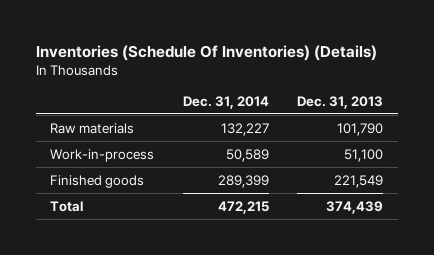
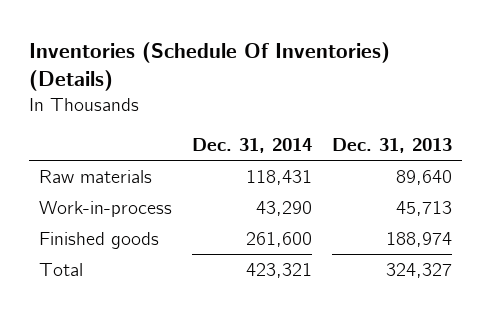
- Raw materials | 132,227 | 101,790
- Work-in-process | 50,589 | 51,100
- Finished goods | 289,399 | 221,549
- Total | 472,215 | 374,439
+ Raw materials | 118,431 | 89,640
+ Work-in-process | 43,290 | 45,713
+ Finished goods | 261,600 | 188,974
+ Total | 423,321 | 324,327

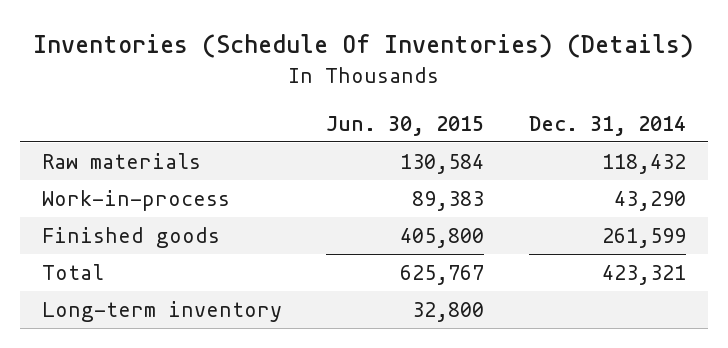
- | Dec. 31, 2014 | Dec. 31, 2013
+ | Jun. 30, 2015 | Dec. 31, 2014
- Raw materials | 118,431 | 89,640
+ Raw materials | 130,584 | 118,432
- Finished goods | 261,600 | 188,974
+ Finished goods | 405,800 | 261,599
+ Long-term inventory | 32,800 |

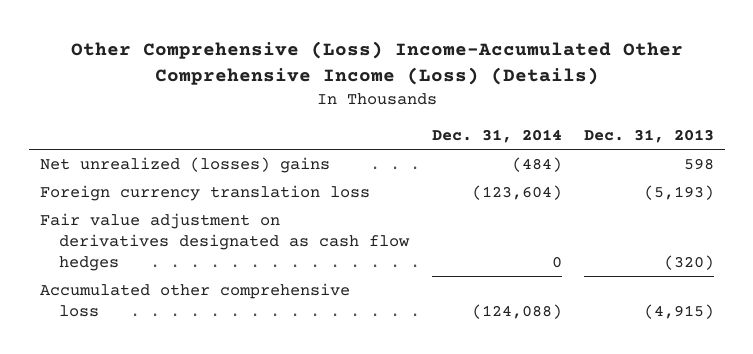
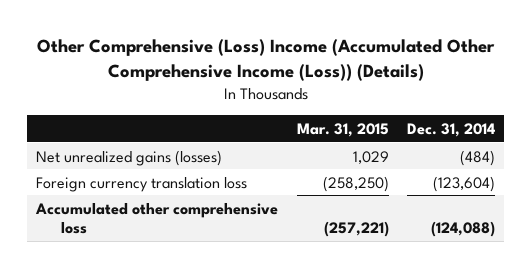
- Other Comprehensive (Loss) Income-Accumulated Other Comprehensive Income (Loss) (Details)
+ Other Comprehensive (Loss) Income (Accumulated Other Comprehensive Income (Loss)) (Details)
- | Dec. 31, 2014 | Dec. 31, 2013
+ | Mar. 31, 2015 | Dec. 31, 2014
- Net unrealized (losses) gains | (484) | 598
+ Net unrealized gains (losses) | 1,029 | (484)
- Fair value adjustment on derivatives designated as cash flow hedges | 0 | (320)

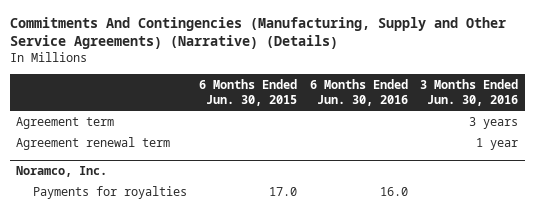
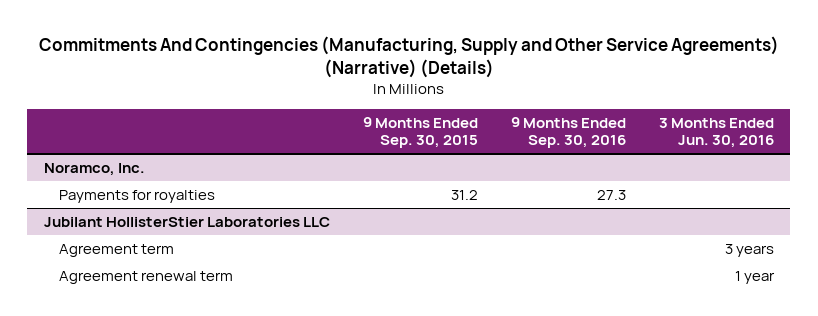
- | 6 Months Ended Jun. 30, 2015 | 6 Months Ended Jun. 30, 2016 | 3 Months Ended Jun. 30, 2016
+ | 9 Months Ended Sep. 30, 2015 | 9 Months Ended Sep. 30, 2016 | 3 Months Ended Jun. 30, 2016
- Agreement term | | | 3 years
- Agreement renewal term | | | 1 year
+ Jubilant HollisterStier Laboratories LLC
+ Agreement term | | | 3 years
+ Agreement renewal term | | | 1 year

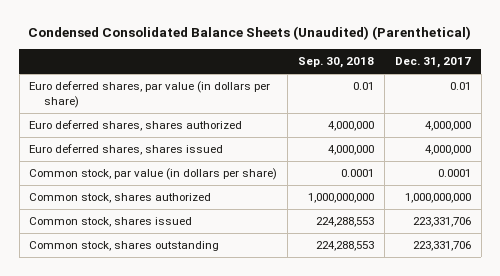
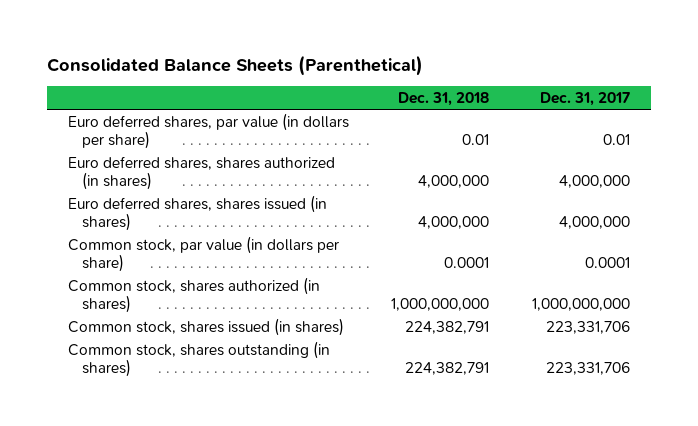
- Condensed Consolidated Balance Sheets (Unaudited) (Parenthetical)
+ Consolidated Balance Sheets (Parenthetical)
- | Sep. 30, 2018 | Dec. 31, 2017
+ | Dec. 31, 2018 | Dec. 31, 2017
- Euro deferred shares, shares authorized | 4,000,000 | 4,000,000
- Euro deferred shares, shares issued | 4,000,000 | 4,000,000
+ Euro deferred shares, shares authorized (in shares) | 4,000,000 | 4,000,000
+ Euro deferred shares, shares issued (in shares) | 4,000,000 | 4,000,000
- Common stock, shares authorized | 1,000,000,000 | 1,000,000,000
- Common stock, shares issued | 224,288,553 | 223,331,706
- Common stock, shares outstanding | 224,288,553 | 223,331,706
+ Common stock, shares authorized (in shares) | 1,000,000,000 | 1,000,000,000
+ Common stock, shares issued (in shares) | 224,382,791 | 223,331,706
+ Common stock, shares outstanding (in shares) | 224,382,791 | 223,331,706

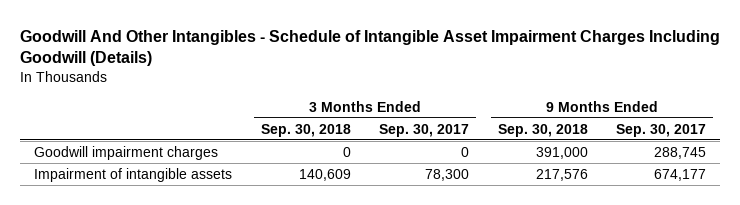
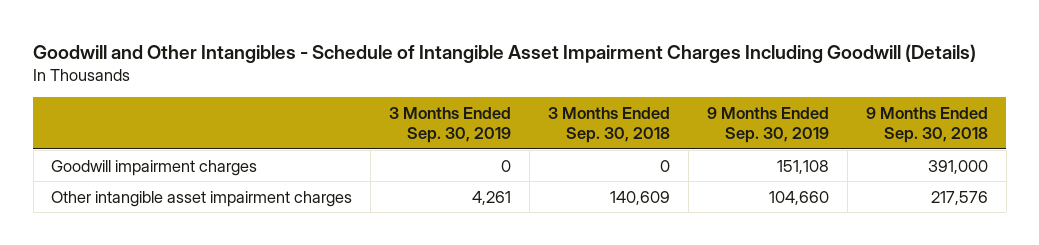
- Goodwill And Other Intangibles - Schedule of Intangible Asset Impairment Charges Including Goodwill (Details)
+ Goodwill and Other Intangibles - Schedule of Intangible Asset Impairment Charges Including Goodwill (Details)
- | 3 Months Ended Sep. 30, 2018 | 3 Months Ended Sep. 30, 2017 | 9 Months Ended Sep. 30, 2018 | 9 Months Ended Sep. 30, 2017
+ | 3 Months Ended Sep. 30, 2019 | 3 Months Ended Sep. 30, 2018 | 9 Months Ended Sep. 30, 2019 | 9 Months Ended Sep. 30, 2018
- Impairment of intangible assets | 140,609 | 78,300 | 217,576 | 674,177
+ Other intangible asset impairment charges | 4,261 | 140,609 | 104,660 | 217,576

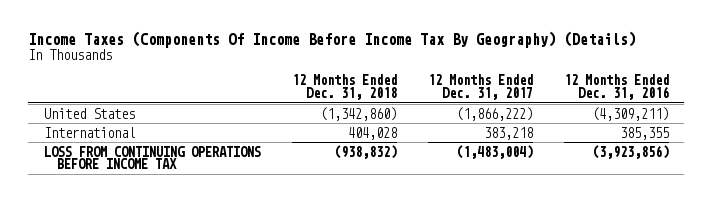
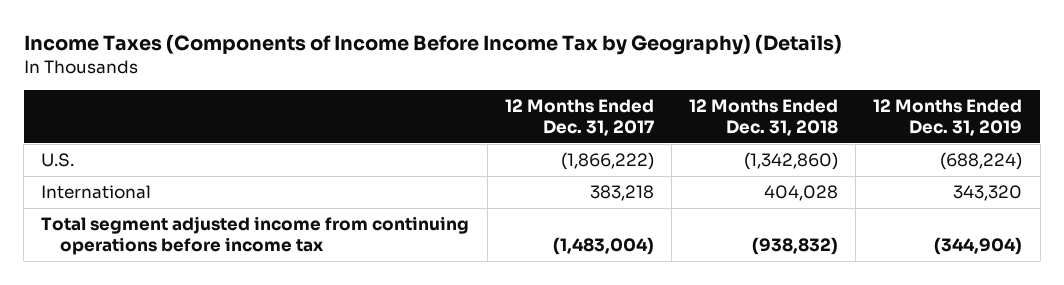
- Income Taxes (Components Of Income Before Income Tax By Geography) (Details)
+ Income Taxes (Components of Income Before Income Tax by Geography) (Details)
- | 12 Months Ended Dec. 31, 2018 | 12 Months Ended Dec. 31, 2017 | 12 Months Ended Dec. 31, 2016
+ | 12 Months Ended Dec. 31, 2017 | 12 Months Ended Dec. 31, 2018 | 12 Months Ended Dec. 31, 2019
- United States | (1,342,860) | (1,866,222) | (4,309,211)
+ U.S. | (1,866,222) | (1,342,860) | (688,224)
- LOSS FROM CONTINUING OPERATIONS BEFORE INCOME TAX | (938,832) | (1,483,004) | (3,923,856)
+ Total segment adjusted income from continuing operations before income tax | (1,483,004) | (938,832) | (344,904)

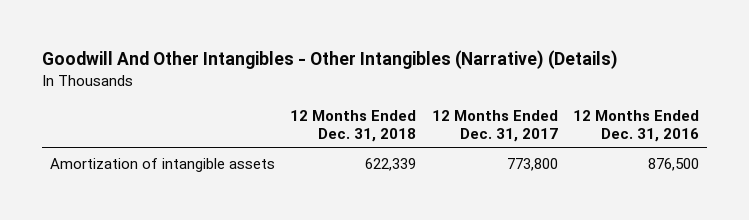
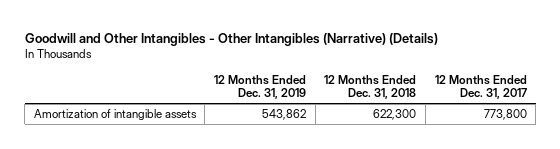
- Goodwill And Other Intangibles - Other Intangibles (Narrative) (Details)
+ Goodwill and Other Intangibles - Other Intangibles (Narrative) (Details)
- | 12 Months Ended Dec. 31, 2018 | 12 Months Ended Dec. 31, 2017 | 12 Months Ended Dec. 31, 2016
+ | 12 Months Ended Dec. 31, 2019 | 12 Months Ended Dec. 31, 2018 | 12 Months Ended Dec. 31, 2017
- Amortization of intangible assets | 622,339 | 773,800 | 876,500
+ Amortization of intangible assets | 543,862 | 622,300 | 773,800

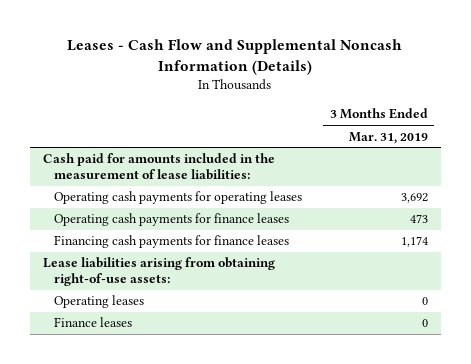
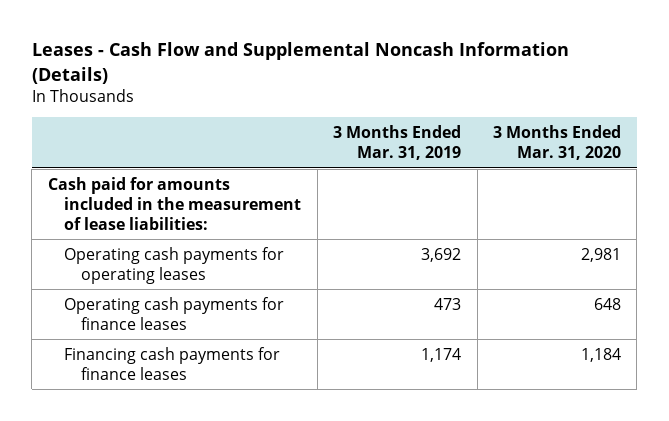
- | 3 Months Ended Mar. 31, 2019
+ | 3 Months Ended Mar. 31, 2019 | 3 Months Ended Mar. 31, 2020
- Lease liabilities arising from obtaining right-of-use assets:
- Operating leases | 0
- Finance leases | 0

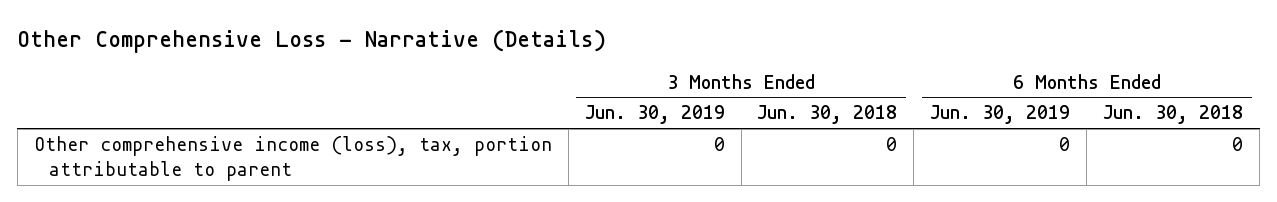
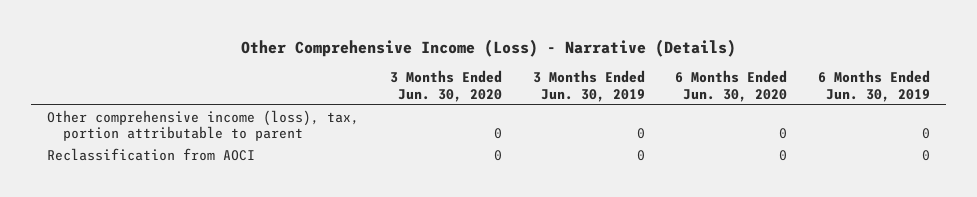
- Other Comprehensive Loss - Narrative (Details)
+ Other Comprehensive Income (Loss) - Narrative (Details)
- | 3 Months Ended Jun. 30, 2019 | 3 Months Ended Jun. 30, 2018 | 6 Months Ended Jun. 30, 2019 | 6 Months Ended Jun. 30, 2018
+ | 3 Months Ended Jun. 30, 2020 | 3 Months Ended Jun. 30, 2019 | 6 Months Ended Jun. 30, 2020 | 6 Months Ended Jun. 30, 2019
+ Reclassification from AOCI | 0 | 0 | 0 | 0

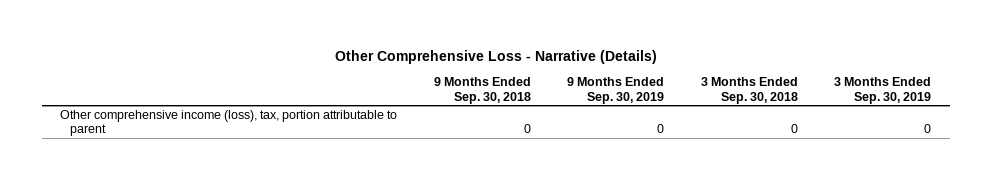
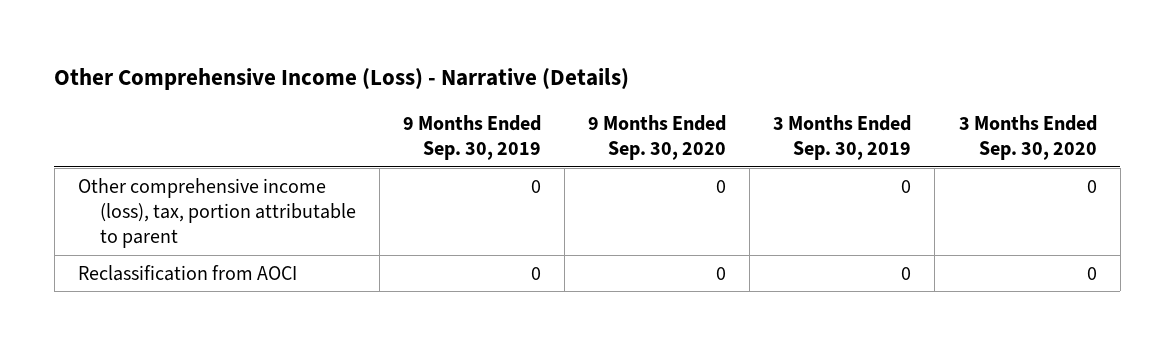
- Other Comprehensive Loss - Narrative (Details)
+ Other Comprehensive Income (Loss) - Narrative (Details)
- | 9 Months Ended Sep. 30, 2018 | 9 Months Ended Sep. 30, 2019 | 3 Months Ended Sep. 30, 2018 | 3 Months Ended Sep. 30, 2019
+ | 9 Months Ended Sep. 30, 2019 | 9 Months Ended Sep. 30, 2020 | 3 Months Ended Sep. 30, 2019 | 3 Months Ended Sep. 30, 2020
+ Reclassification from AOCI | 0 | 0 | 0 | 0

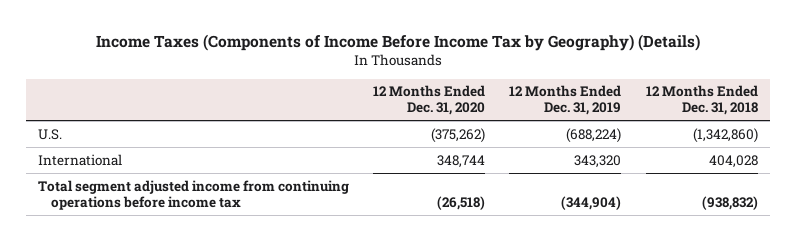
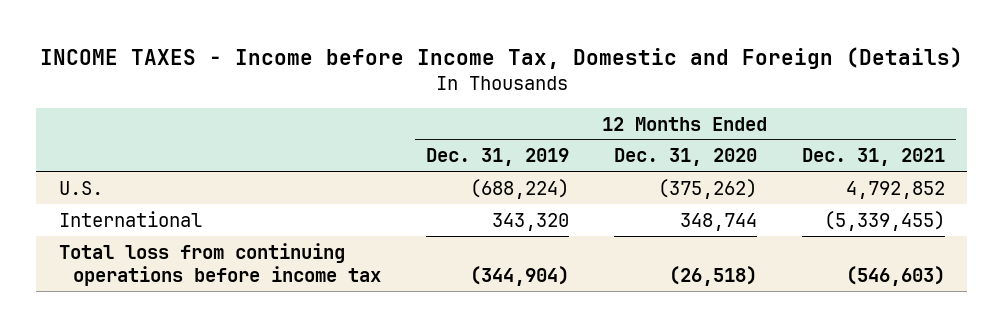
- Income Taxes (Components of Income Before Income Tax by Geography) (Details)
+ INCOME TAXES - Income before Income Tax, Domestic and Foreign (Details)
- | 12 Months Ended Dec. 31, 2020 | 12 Months Ended Dec. 31, 2019 | 12 Months Ended Dec. 31, 2018
+ | 12 Months Ended Dec. 31, 2019 | 12 Months Ended Dec. 31, 2020 | 12 Months Ended Dec. 31, 2021
- Total segment adjusted income from continuing operations before income tax | (26,518) | (344,904) | (938,832)
+ Total loss from continuing operations before income tax | (344,904) | (26,518) | (546,603)

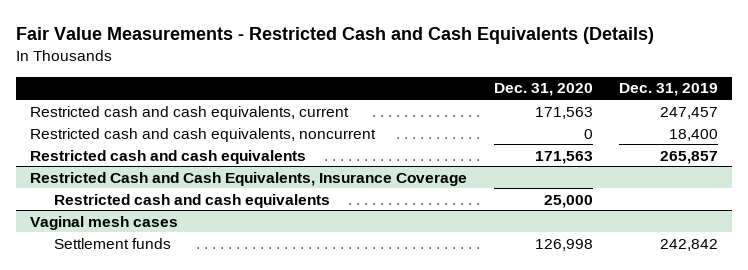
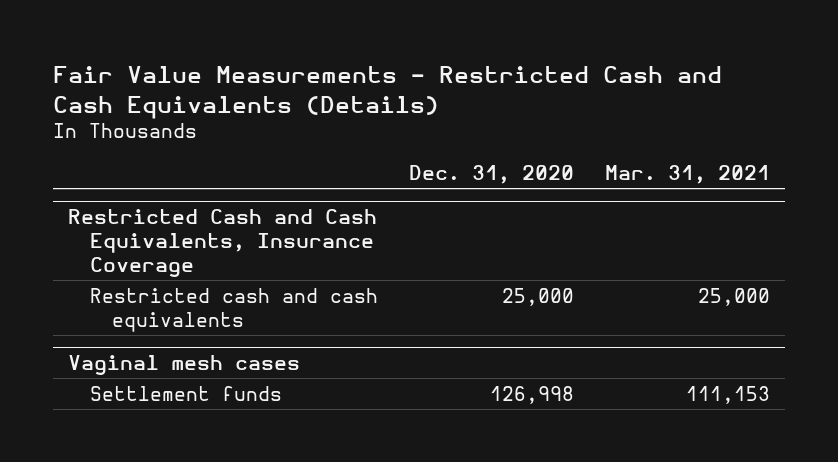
- | Dec. 31, 2020 | Dec. 31, 2019
+ | Dec. 31, 2020 | Mar. 31, 2021
- Restricted cash and cash equivalents, current | 171,563 | 247,457
- Restricted cash and cash equivalents, noncurrent | 0 | 18,400
- Restricted cash and cash equivalents | 171,563 | 265,857

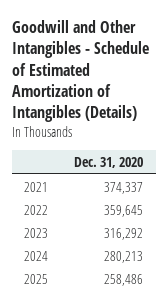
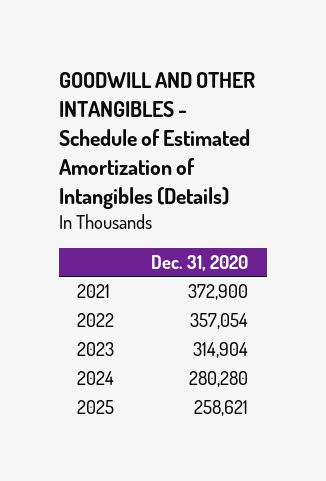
- Goodwill and Other Intangibles - Schedule of Estimated Amortization of Intangibles (Details)
+ GOODWILL AND OTHER INTANGIBLES - Schedule of Estimated Amortization of Intangibles (Details)
- 2021 | 374,337
- 2022 | 359,645
- 2023 | 316,292
- 2024 | 280,213
- 2025 | 258,486
+ 2021 | 372,900
+ 2022 | 357,054
+ 2023 | 314,904
+ 2024 | 280,280
+ 2025 | 258,621

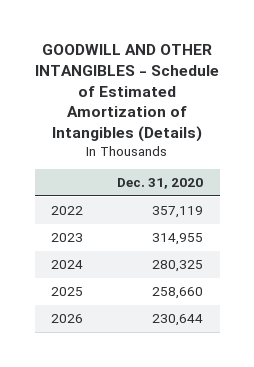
- 2021 | 372,900
- 2022 | 357,054
- 2023 | 314,904
- 2024 | 280,280
- 2025 | 258,621
+ 2022 | 357,119
+ 2023 | 314,955
+ 2024 | 280,325
+ 2025 | 258,660
+ 2026 | 230,644

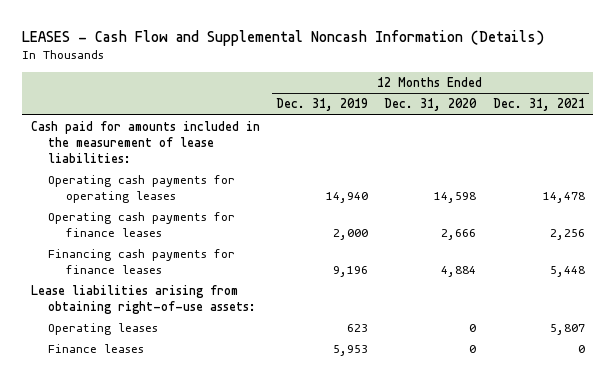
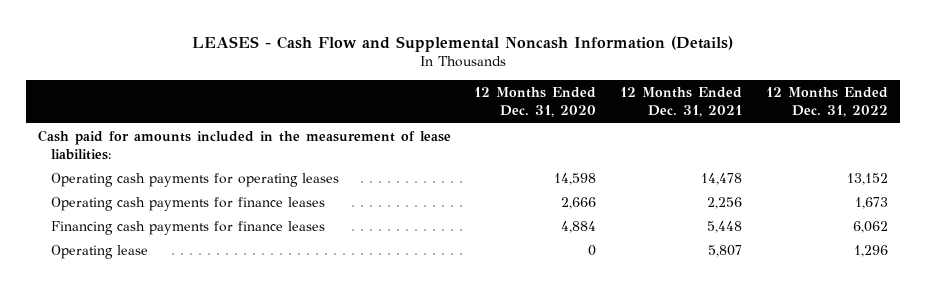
- | 12 Months Ended Dec. 31, 2019 | 12 Months Ended Dec. 31, 2020 | 12 Months Ended Dec. 31, 2021
+ | 12 Months Ended Dec. 31, 2020 | 12 Months Ended Dec. 31, 2021 | 12 Months Ended Dec. 31, 2022
- Lease liabilities arising from obtaining right-of-use assets:
- Operating leases | 623 | 0 | 5,807
- Finance leases | 5,953 | 0 | 0
+ Operating lease | 0 | 5,807 | 1,296

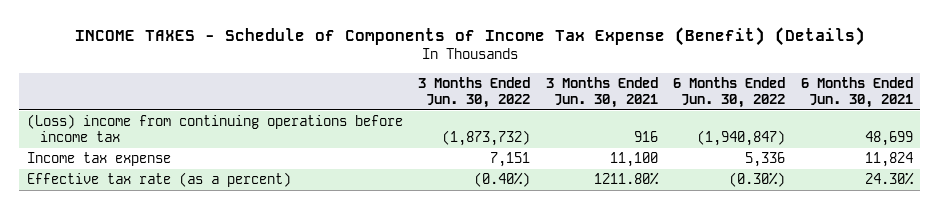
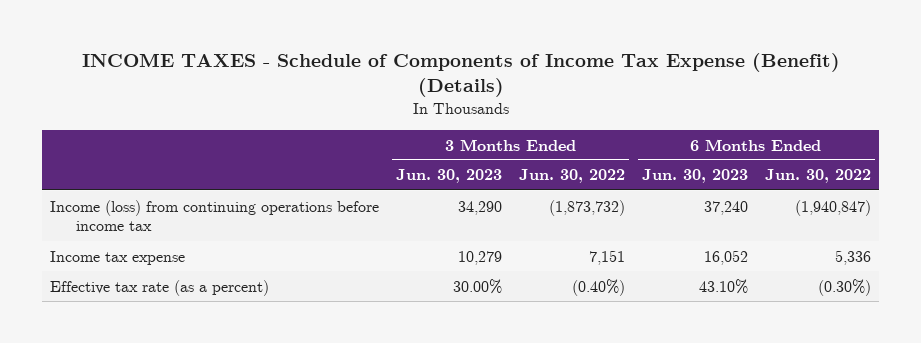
- | 3 Months Ended Jun. 30, 2022 | 3 Months Ended Jun. 30, 2021 | 6 Months Ended Jun. 30, 2022 | 6 Months Ended Jun. 30, 2021
+ | 3 Months Ended Jun. 30, 2023 | 3 Months Ended Jun. 30, 2022 | 6 Months Ended Jun. 30, 2023 | 6 Months Ended Jun. 30, 2022
- (Loss) income from continuing operations before income tax | (1,873,732) | 916 | (1,940,847) | 48,699
+ Income (loss) from continuing operations before income tax | 34,290 | (1,873,732) | 37,240 | (1,940,847)

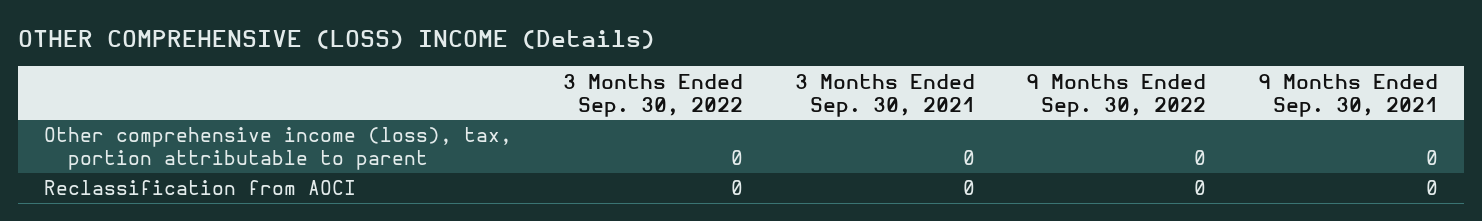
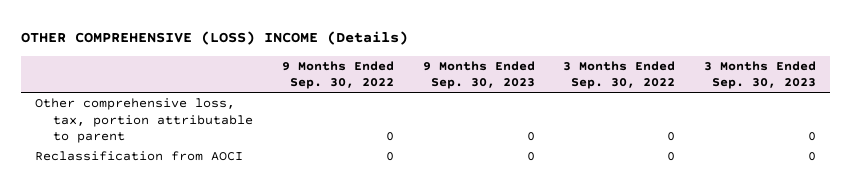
- | 3 Months Ended Sep. 30, 2022 | 3 Months Ended Sep. 30, 2021 | 9 Months Ended Sep. 30, 2022 | 9 Months Ended Sep. 30, 2021
+ | 9 Months Ended Sep. 30, 2022 | 9 Months Ended Sep. 30, 2023 | 3 Months Ended Sep. 30, 2022 | 3 Months Ended Sep. 30, 2023
- Other comprehensive income (loss), tax, portion attributable to parent | 0 | 0 | 0 | 0
+ Other comprehensive loss, tax, portion attributable to parent | 0 | 0 | 0 | 0

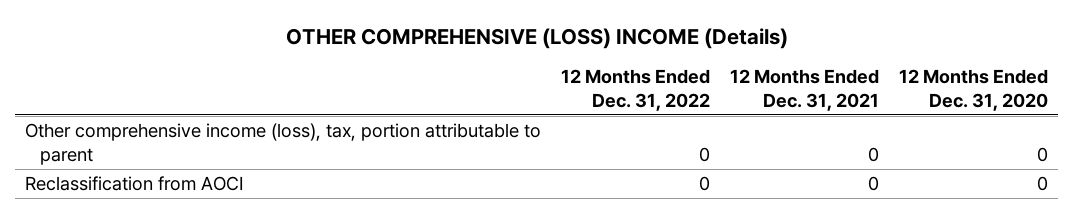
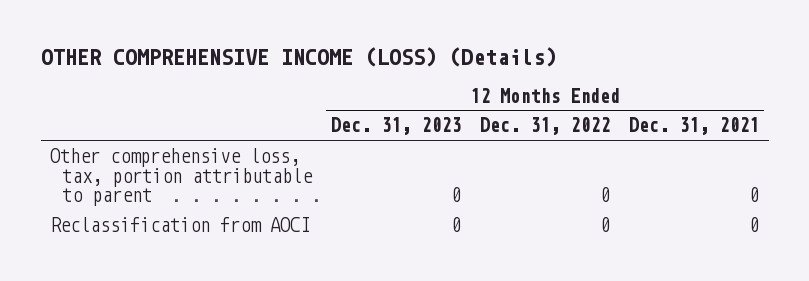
- OTHER COMPREHENSIVE (LOSS) INCOME (Details)
+ OTHER COMPREHENSIVE INCOME (LOSS) (Details)
- | 12 Months Ended Dec. 31, 2022 | 12 Months Ended Dec. 31, 2021 | 12 Months Ended Dec. 31, 2020
+ | 12 Months Ended Dec. 31, 2023 | 12 Months Ended Dec. 31, 2022 | 12 Months Ended Dec. 31, 2021
- Other comprehensive income (loss), tax, portion attributable to parent | 0 | 0 | 0
+ Other comprehensive loss, tax, portion attributable to parent | 0 | 0 | 0

